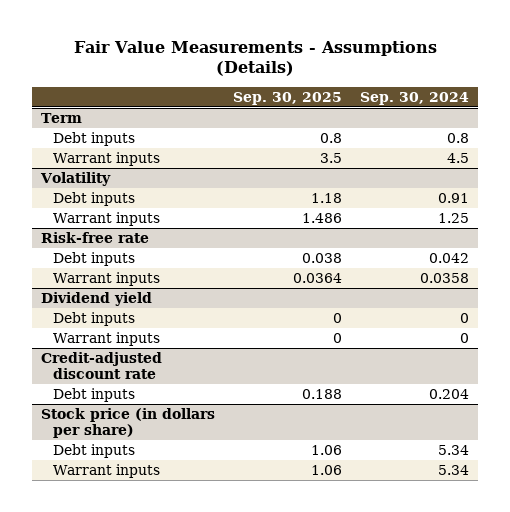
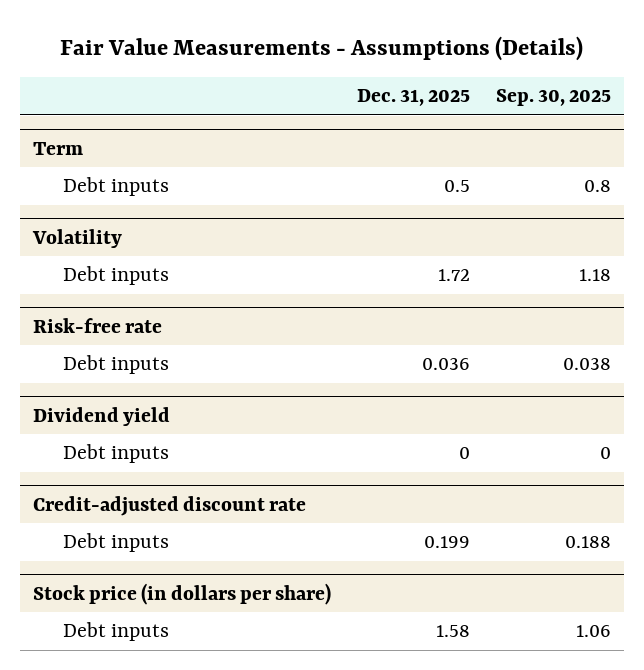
- | Sep. 30, 2025 | Sep. 30, 2024
+ | Dec. 31, 2025 | Sep. 30, 2025
@ Term
- Warrant inputs | 3.5 | 4.5
@ Volatility
- Warrant inputs | 1.486 | 1.25
@ Risk-free rate
- Warrant inputs | 0.0364 | 0.0358
@ Dividend yield
- Warrant inputs | 0 | 0
@ Stock price (in dollars per share)
- Warrant inputs | 1.06 | 5.34

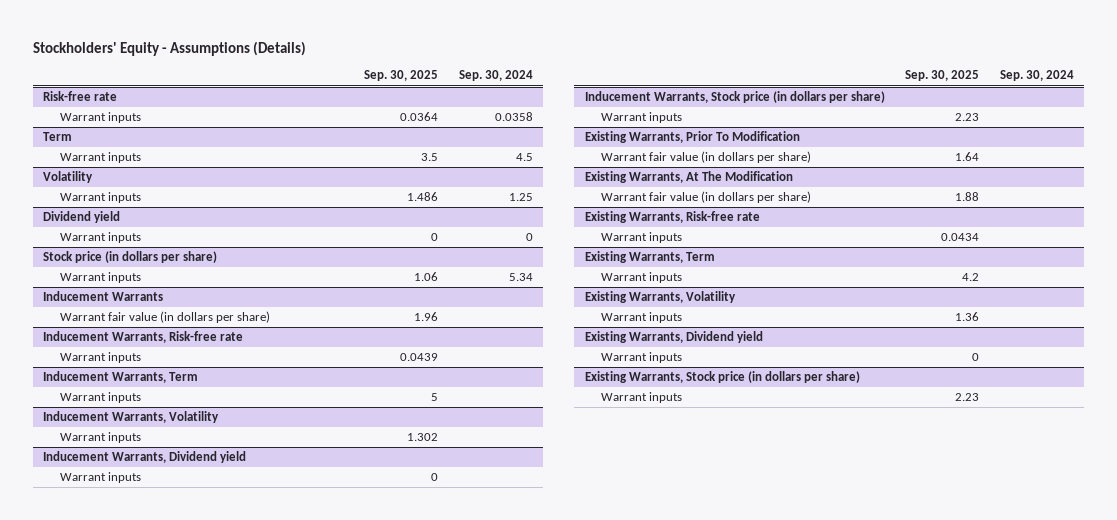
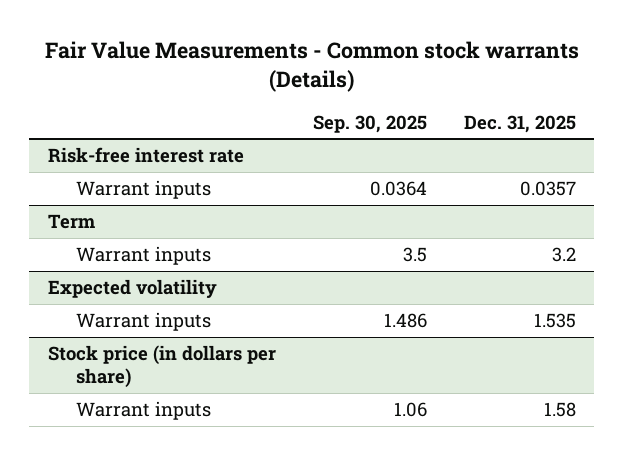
- Stockholders' Equity - Assumptions (Details)
+ Fair Value Measurements - Common stock warrants (Details)
- | Sep. 30, 2025 | Sep. 30, 2024
+ | Sep. 30, 2025 | Dec. 31, 2025
- Risk-free rate
+ Risk-free interest rate
- Volatility
+ Expected volatility
- Dividend yield
- Warrant inputs | 0 | 0
- Inducement Warrants
- Warrant fair value (in dollars per share) | 1.96 |
- Inducement Warrants, Risk-free rate
- Warrant inputs | 0.0439 |
- Inducement Warrants, Term
- Warrant inputs | 5 |
- Inducement Warrants, Volatility
- Warrant inputs | 1.302 |
- Inducement Warrants, Dividend yield
- Warrant inputs | 0 |
- Inducement Warrants, Stock price (in dollars per share)
- Warrant inputs | 2.23 |
- Existing Warrants, Prior To Modification
- Warrant fair value (in dollars per share) | 1.64 |
- Existing Warrants, At The Modification
- Warrant fair value (in dollars per share) | 1.88 |
- Existing Warrants, Risk-free rate
- Warrant inputs | 0.0434 |
- Existing Warrants, Term
- Warrant inputs | 4.2 |
- Existing Warrants, Volatility
- Warrant inputs | 1.36 |
- Existing Warrants, Dividend yield
- Warrant inputs | 0 |
- Existing Warrants, Stock price (in dollars per share)
- Warrant inputs | 2.23 |

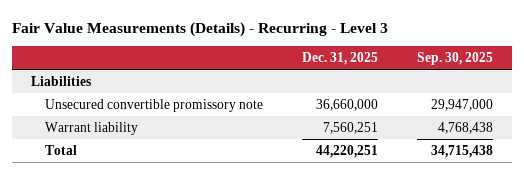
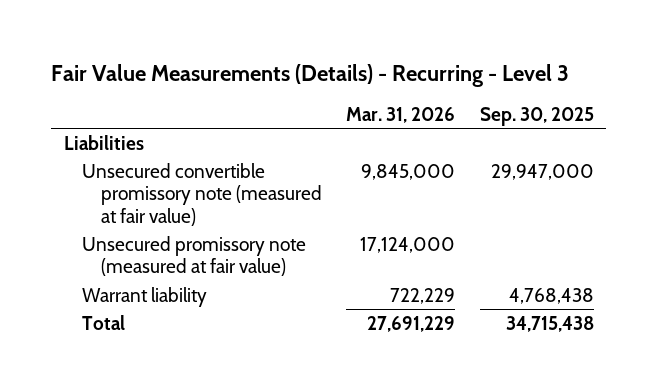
- | Dec. 31, 2025 | Sep. 30, 2025
+ | Mar. 31, 2026 | Sep. 30, 2025
- Unsecured convertible promissory note | 36,660,000 | 29,947,000
+ Unsecured convertible promissory note (measured at fair value) | 9,845,000 | 29,947,000
+ Unsecured promissory note (measured at fair value) | 17,124,000 |

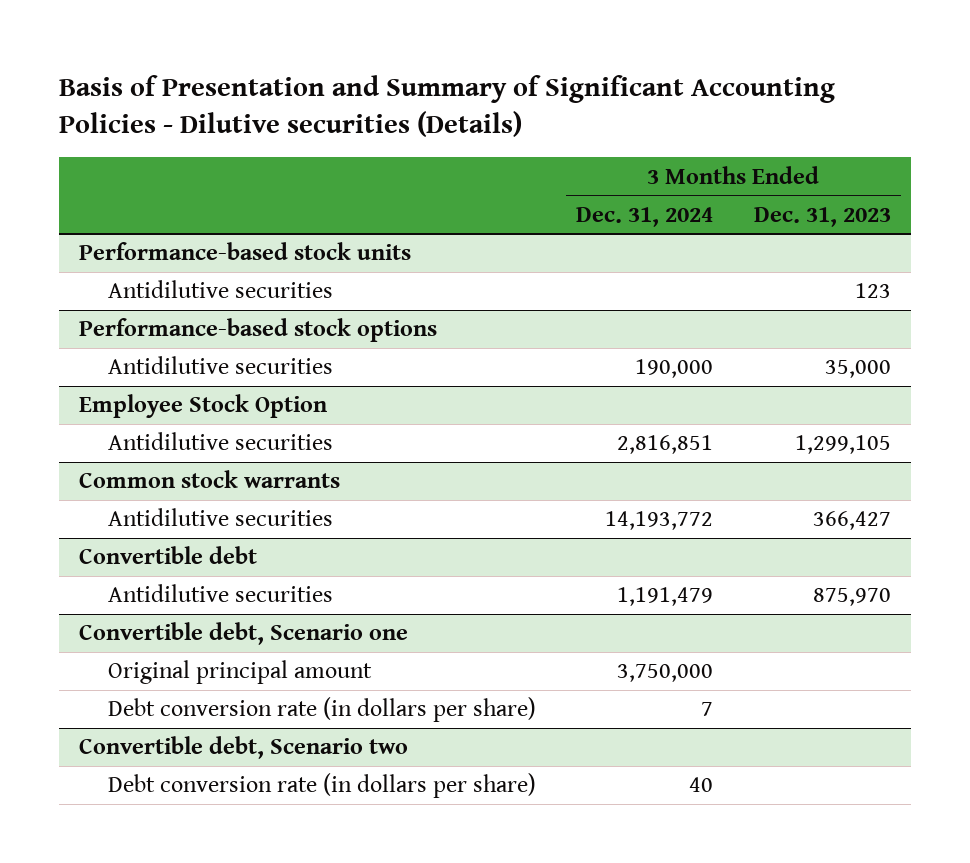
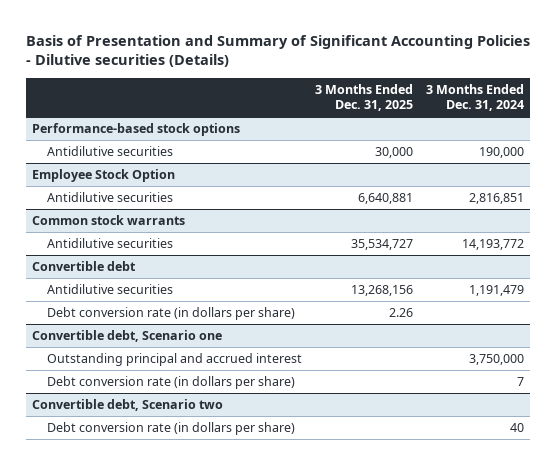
- | 3 Months Ended Dec. 31, 2024 | 3 Months Ended Dec. 31, 2023
+ | 3 Months Ended Dec. 31, 2025 | 3 Months Ended Dec. 31, 2024
- Performance-based stock units
- Antidilutive securities | | 123
@ Convertible debt
+ Debt conversion rate (in dollars per share) | 2.26 |
@ Convertible debt, Scenario one
- Original principal amount | 3,750,000 |
+ Outstanding principal and accrued interest | | 3,750,000

